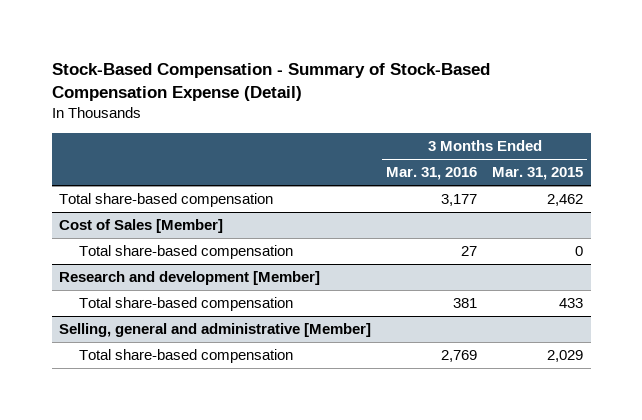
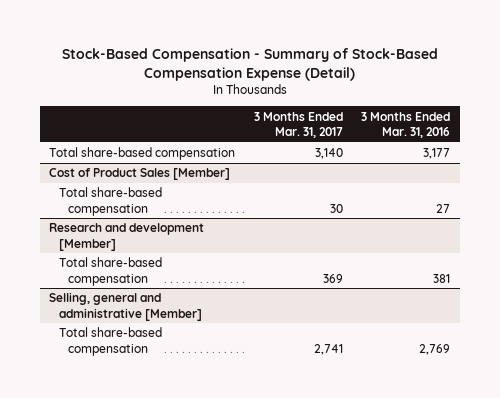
- | 3 Months Ended Mar. 31, 2016 | 3 Months Ended Mar. 31, 2015
+ | 3 Months Ended Mar. 31, 2017 | 3 Months Ended Mar. 31, 2016
- Cost of Sales [Member]
+ Cost of Product Sales [Member]

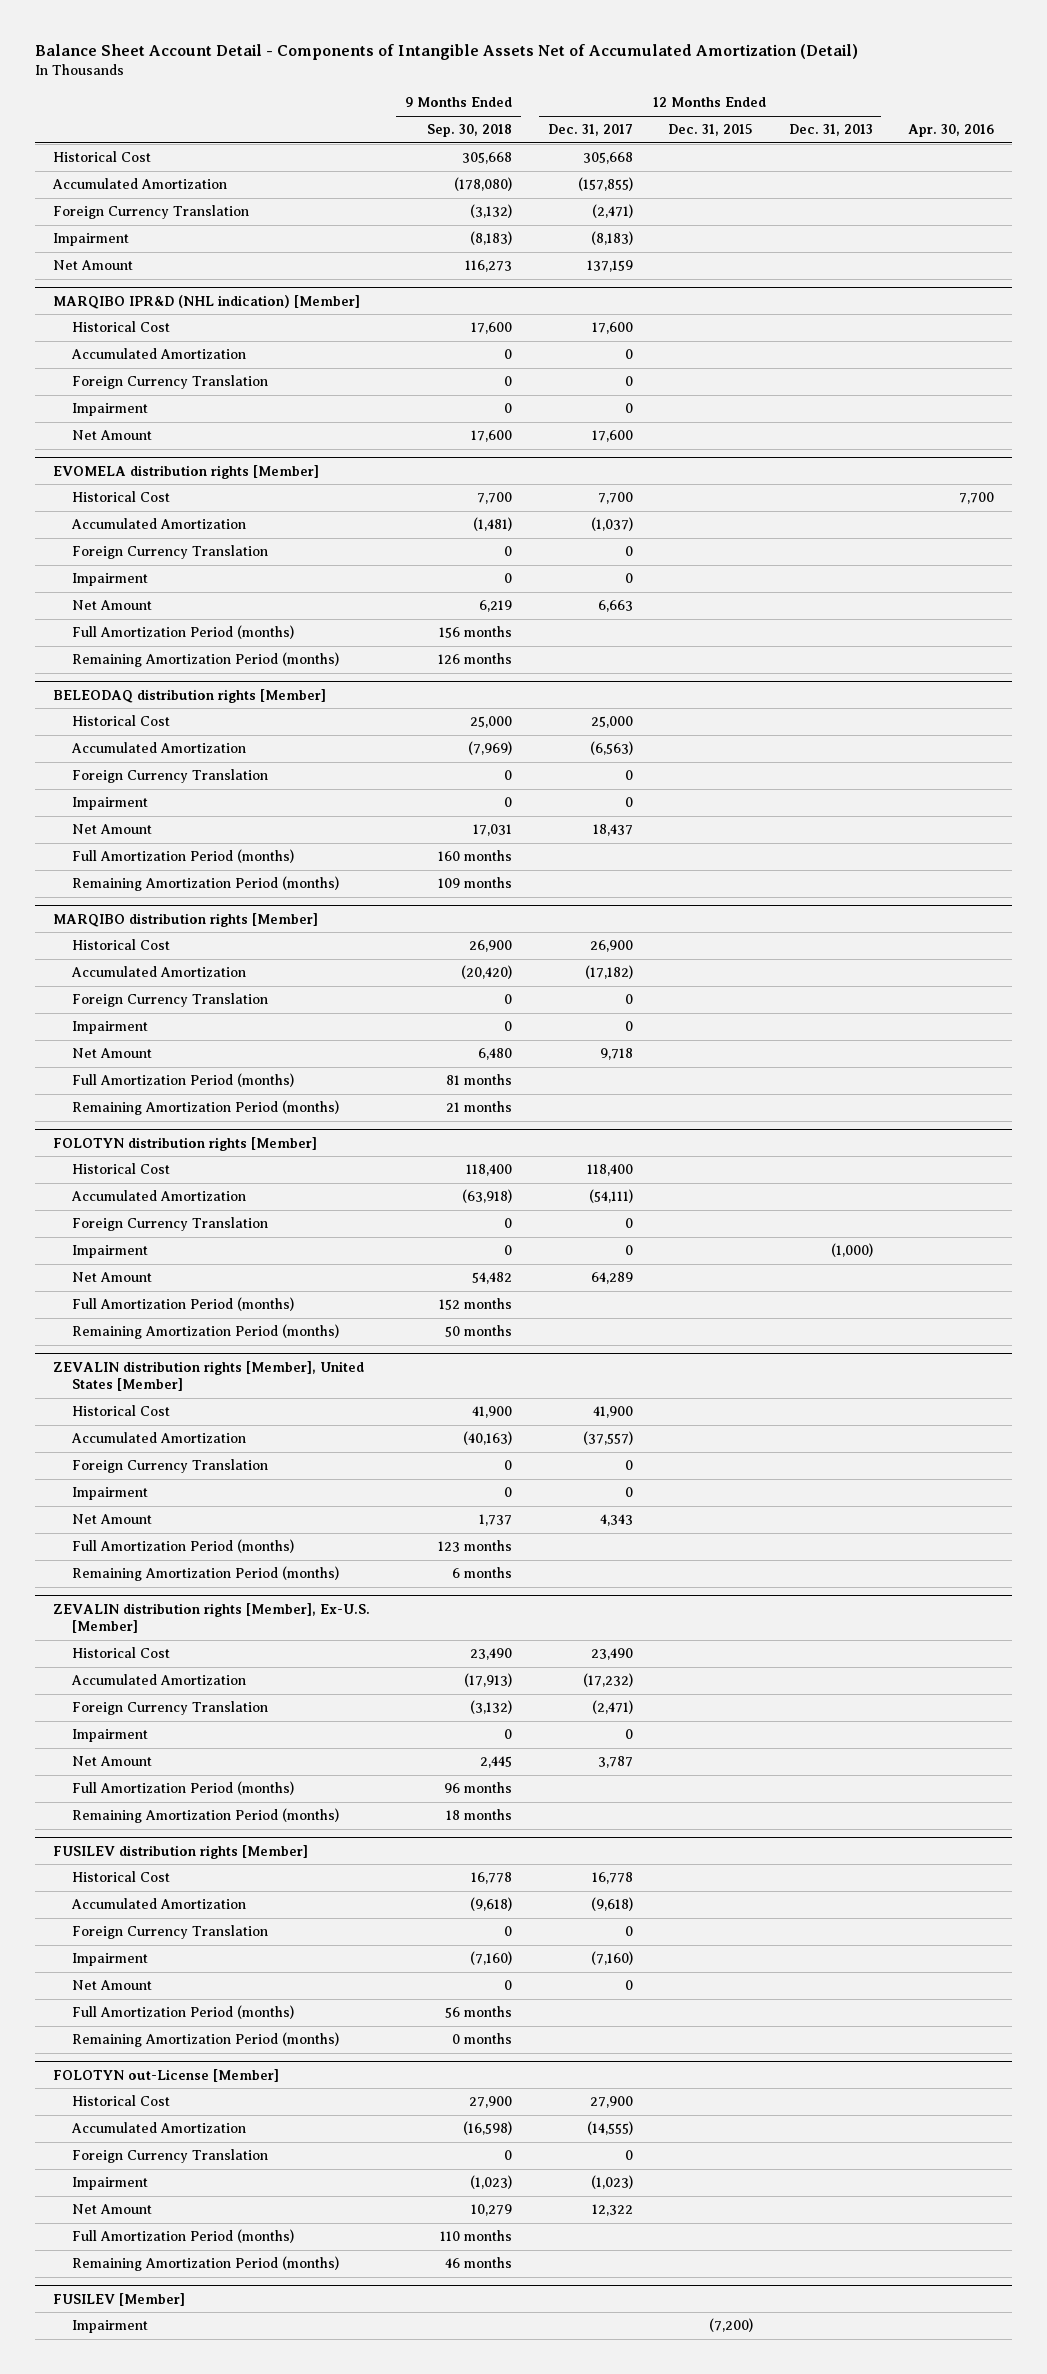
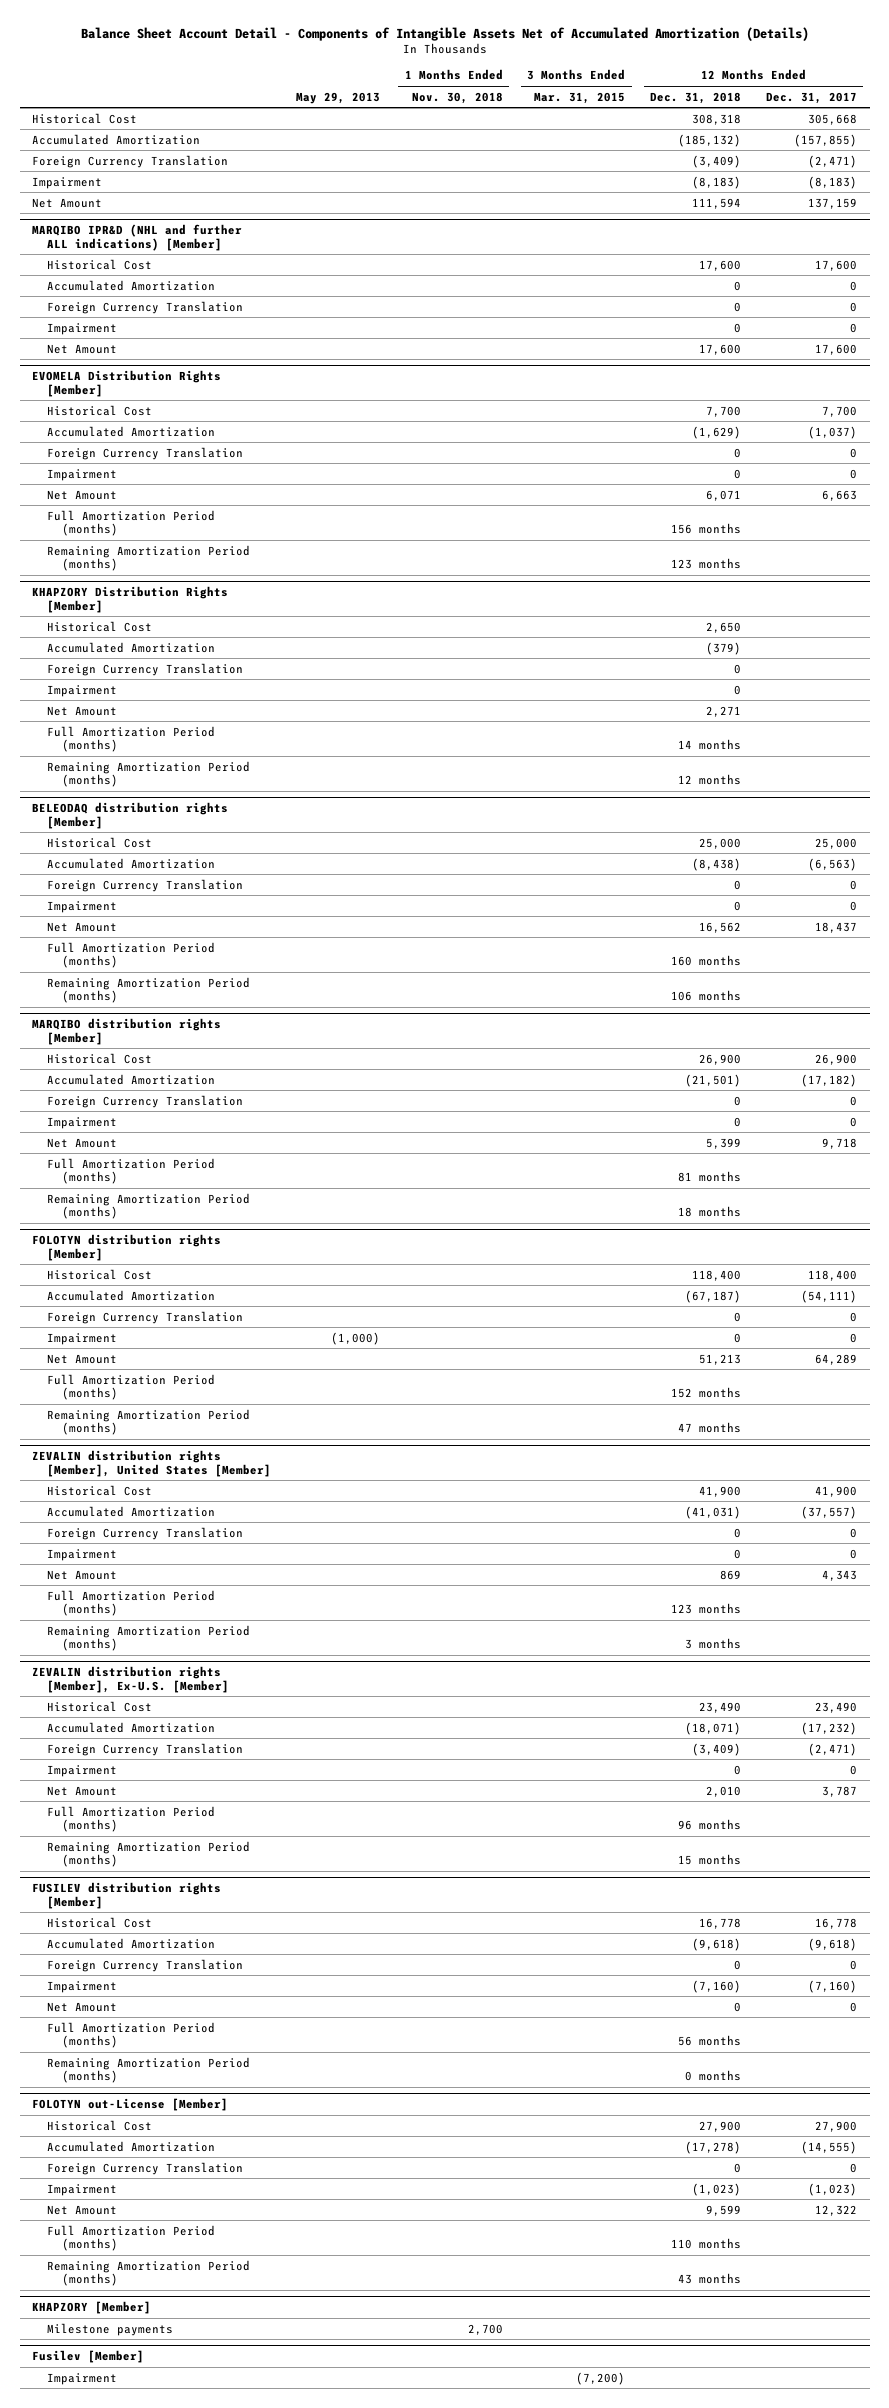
- Balance Sheet Account Detail - Components of Intangible Assets Net of Accumulated Amortization (Detail)
+ Balance Sheet Account Detail - Components of Intangible Assets Net of Accumulated Amortization (Details)
- | 9 Months Ended Sep. 30, 2018 | 12 Months Ended Dec. 31, 2017 | 12 Months Ended Dec. 31, 2015 | 12 Months Ended Dec. 31, 2013 | Apr. 30, 2016
+ | May 29, 2013 | 1 Months Ended Nov. 30, 2018 | 3 Months Ended Mar. 31, 2015 | 12 Months Ended Dec. 31, 2018 | 12 Months Ended Dec. 31, 2017
- MARQIBO IPR&D (NHL indication) [Member]
+ MARQIBO IPR&D (NHL and further ALL indications) [Member]
- EVOMELA distribution rights [Member]
+ EVOMELA Distribution Rights [Member]
+ KHAPZORY Distribution Rights [Member]
+ Historical Cost | | | | 2,650 |
+ Accumulated Amortization | | | | (379) |
+ Foreign Currency Translation | | | | 0 |
+ Impairment | | | | 0 |
+ Net Amount | | | | 2,271 |
+ Full Amortization Period (months) | | | | 14 months |
+ Remaining Amortization Period (months) | | | | 12 months |
- FUSILEV [Member]
+ KHAPZORY [Member]
+ Milestone payments | | 2,700 | | |
+ Fusilev [Member]

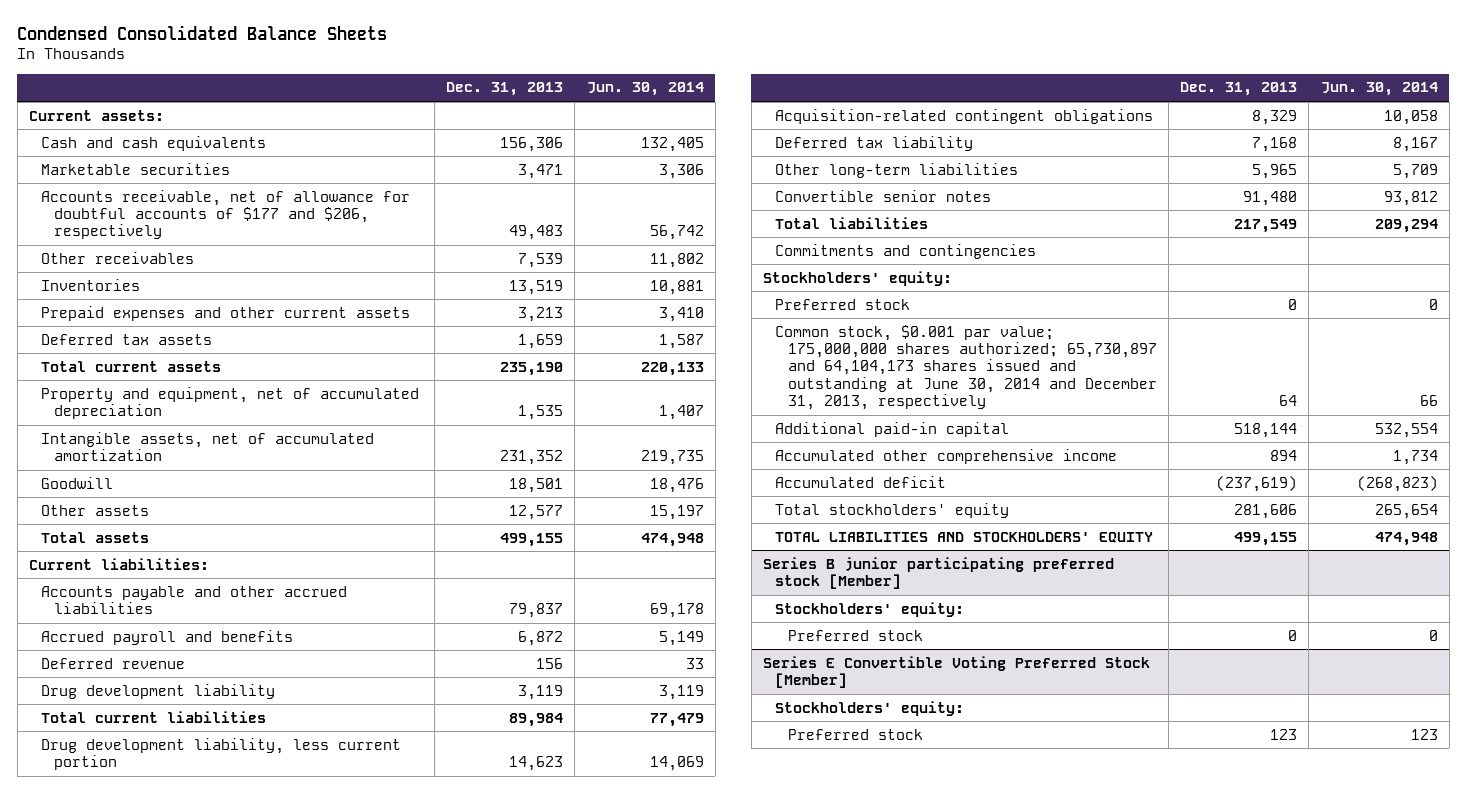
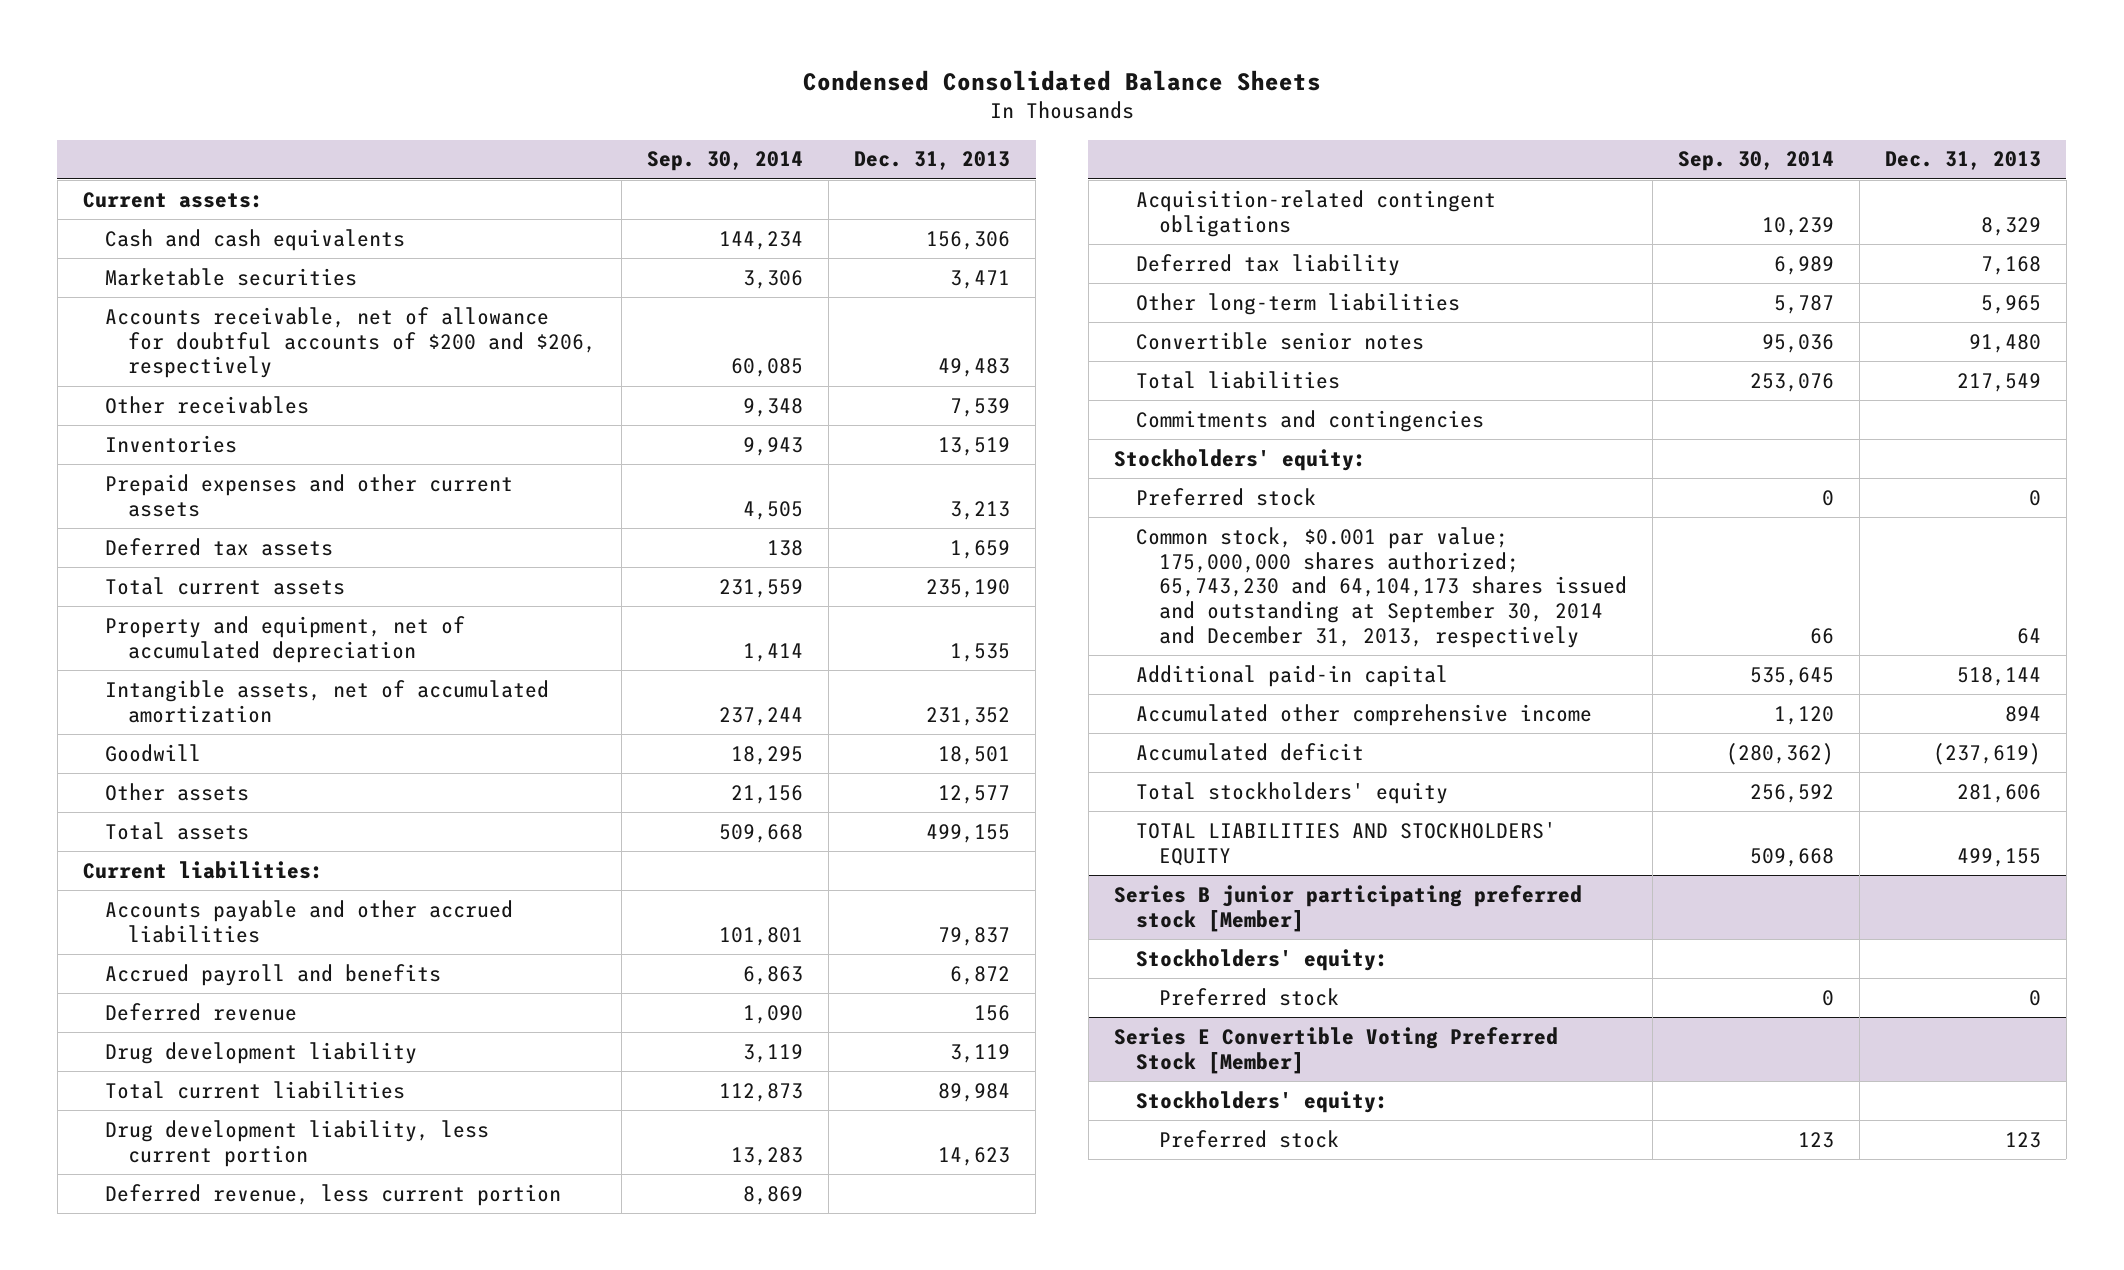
- | Dec. 31, 2013 | Jun. 30, 2014
+ | Sep. 30, 2014 | Dec. 31, 2013
- Accounts receivable, net of allowance for doubtful accounts of $177 and $206, respectively | 49,483 | 56,742
+ Accounts receivable, net of allowance for doubtful accounts of $200 and $206, respectively | 60,085 | 49,483
+ Deferred revenue, less current portion | 8,869 |
- Common stock, $0.001 par value; 175,000,000 shares authorized; 65,730,897 and 64,104,173 shares issued and outstanding at June 30, 2014 and December 31, 2013, respectively | 64 | 66
+ Common stock, $0.001 par value; 175,000,000 shares authorized; 65,743,230 and 64,104,173 shares issued and outstanding at September 30, 2014 and December 31, 2013, respectively | 66 | 64

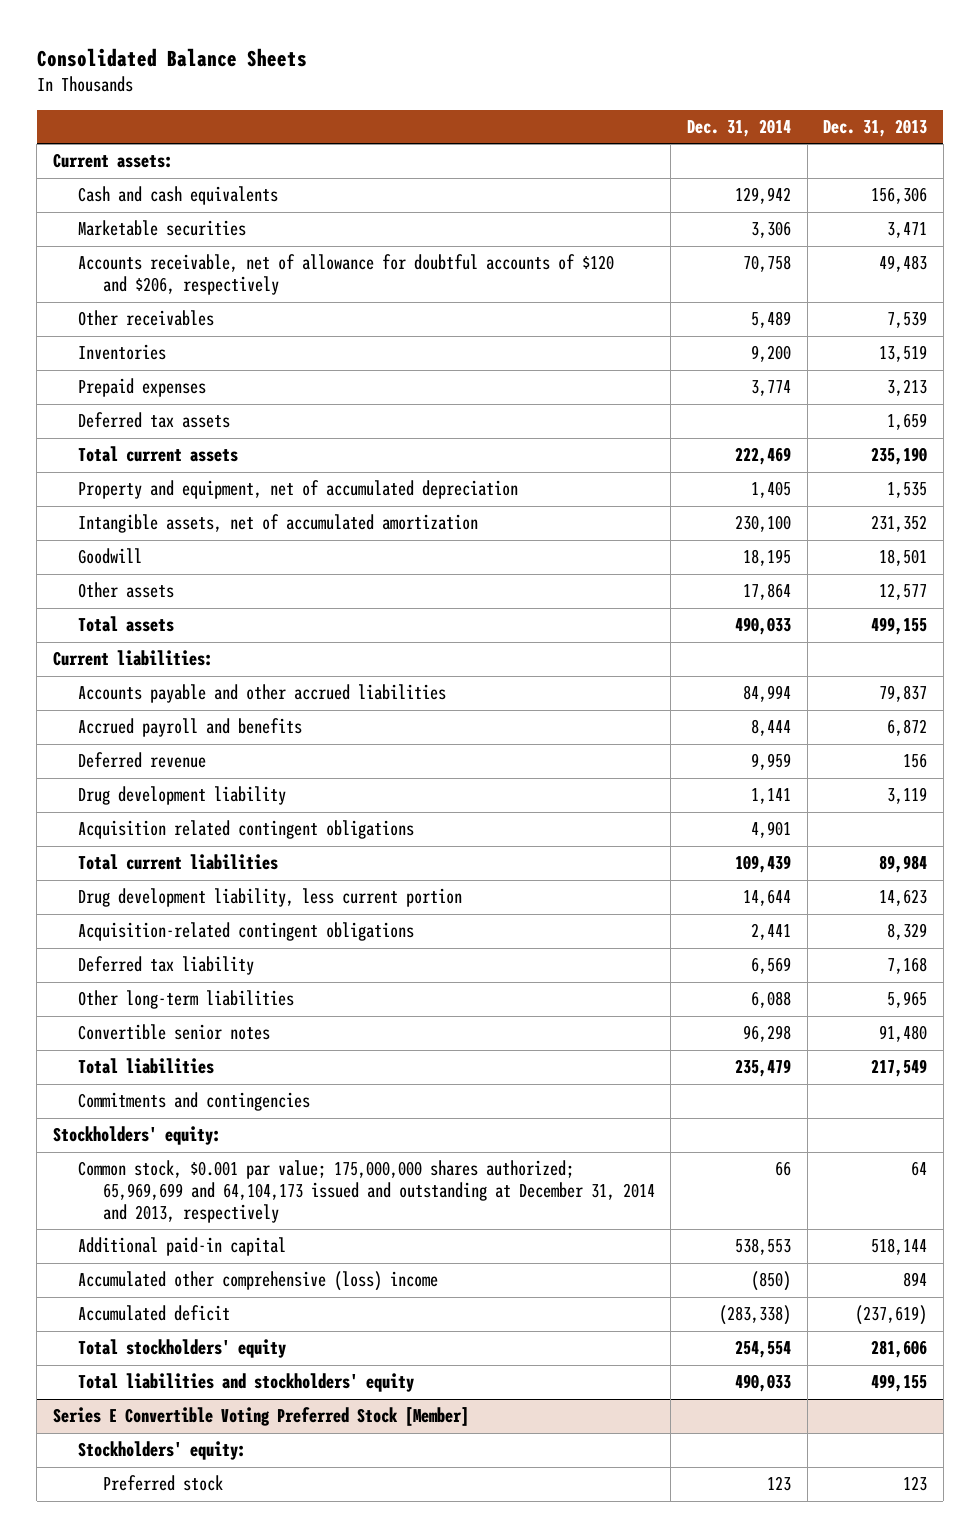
- Condensed Consolidated Balance Sheets
+ Consolidated Balance Sheets
- | Sep. 30, 2014 | Dec. 31, 2013
+ | Dec. 31, 2014 | Dec. 31, 2013
- Accounts receivable, net of allowance for doubtful accounts of $200 and $206, respectively | 60,085 | 49,483
+ Accounts receivable, net of allowance for doubtful accounts of $120 and $206, respectively | 70,758 | 49,483
- Prepaid expenses and other current assets | 4,505 | 3,213
+ Prepaid expenses | 3,774 | 3,213
+ Acquisition related contingent obligations | 4,901 |
- Deferred revenue, less current portion | 8,869 |
- Preferred stock | 0 | 0
- Common stock, $0.001 par value; 175,000,000 shares authorized; 65,743,230 and 64,104,173 shares issued and outstanding at September 30, 2014 and December 31, 2013, respectively | 66 | 64
+ Common stock, $0.001 par value; 175,000,000 shares authorized; 65,969,699 and 64,104,173 issued and outstanding at December 31, 2014 and 2013, respectively | 66 | 64
- Accumulated other comprehensive income | 1,120 | 894
+ Accumulated other comprehensive (loss) income | (850) | 894
- TOTAL LIABILITIES AND STOCKHOLDERS' EQUITY | 509,668 | 499,155
- Series B junior participating preferred stock [Member]
- Stockholders' equity:
- Preferred stock | 0 | 0
+ Total liabilities and stockholders' equity | 490,033 | 499,155

